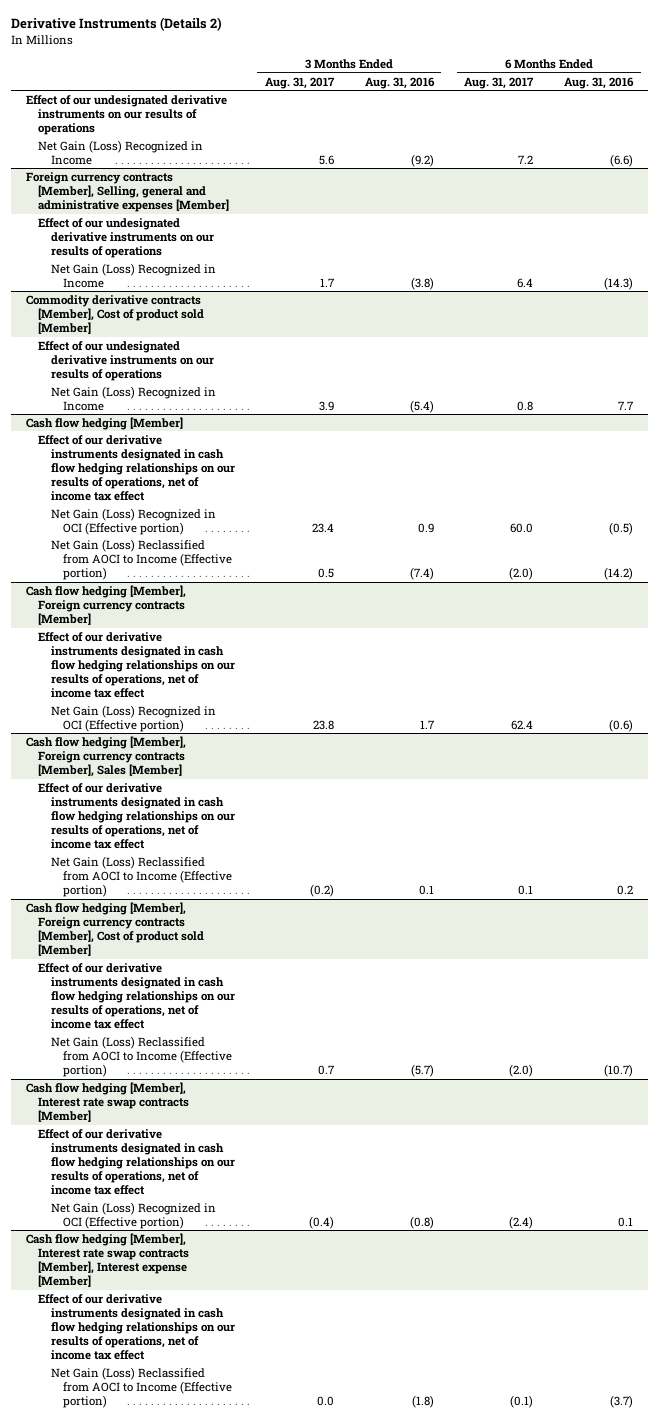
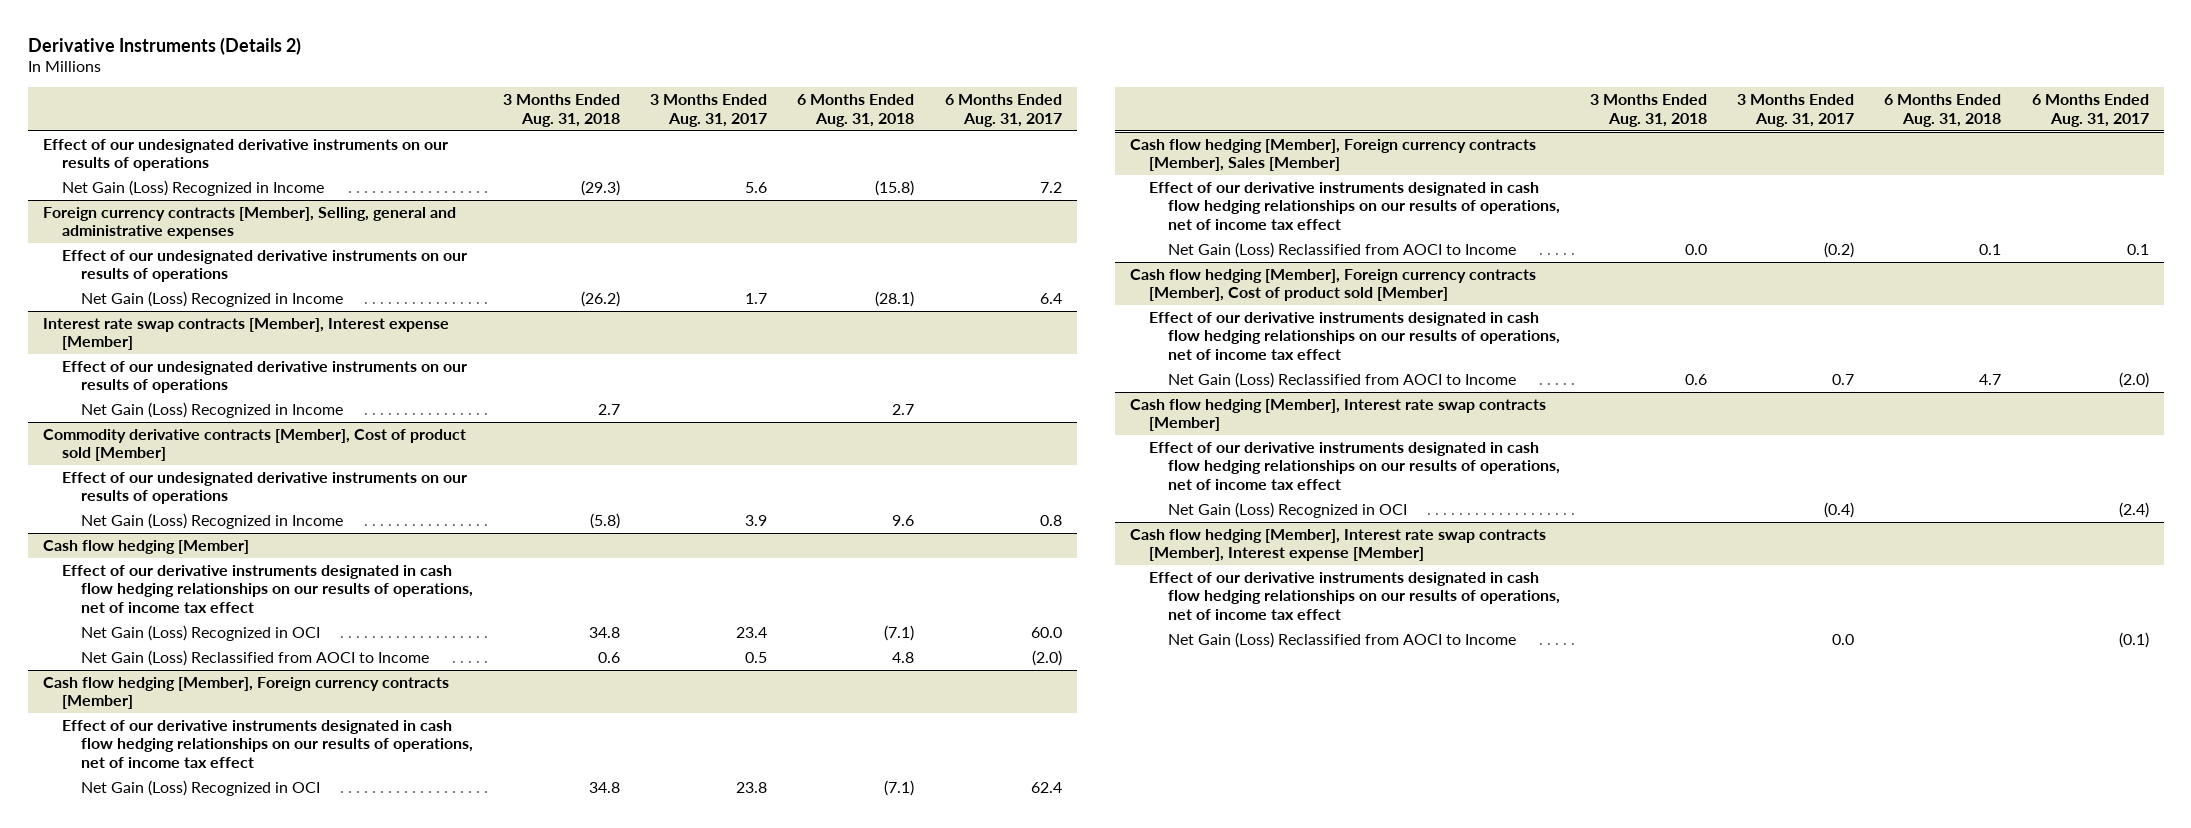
- | 3 Months Ended Aug. 31, 2017 | 3 Months Ended Aug. 31, 2016 | 6 Months Ended Aug. 31, 2017 | 6 Months Ended Aug. 31, 2016
+ | 3 Months Ended Aug. 31, 2018 | 3 Months Ended Aug. 31, 2017 | 6 Months Ended Aug. 31, 2018 | 6 Months Ended Aug. 31, 2017
- Foreign currency contracts [Member], Selling, general and administrative expenses [Member]
+ Foreign currency contracts [Member], Selling, general and administrative expenses
+ Interest rate swap contracts [Member], Interest expense [Member]
+ Effect of our undesignated derivative instruments on our results of operations
+ Net Gain (Loss) Recognized in Income | 2.7 | | 2.7 |
@ Cash flow hedging [Member]
- Net Gain (Loss) Recognized in OCI (Effective portion) | 23.4 | 0.9 | 60.0 | (0.5)
- Net Gain (Loss) Reclassified from AOCI to Income (Effective portion) | 0.5 | (7.4) | (2.0) | (14.2)
+ Net Gain (Loss) Recognized in OCI | 34.8 | 23.4 | (7.1) | 60.0
+ Net Gain (Loss) Reclassified from AOCI to Income | 0.6 | 0.5 | 4.8 | (2.0)
@ Cash flow hedging [Member], Foreign currency contracts [Member]
- Net Gain (Loss) Recognized in OCI (Effective portion) | 23.8 | 1.7 | 62.4 | (0.6)
+ Net Gain (Loss) Recognized in OCI | 34.8 | 23.8 | (7.1) | 62.4
@ Cash flow hedging [Member], Foreign currency contracts [Member], Sales [Member]
- Net Gain (Loss) Reclassified from AOCI to Income (Effective portion) | (0.2) | 0.1 | 0.1 | 0.2
+ Net Gain (Loss) Reclassified from AOCI to Income | 0.0 | (0.2) | 0.1 | 0.1
@ Cash flow hedging [Member], Foreign currency contracts [Member], Cost of product sold [Member]
- Net Gain (Loss) Reclassified from AOCI to Income (Effective portion) | 0.7 | (5.7) | (2.0) | (10.7)
+ Net Gain (Loss) Reclassified from AOCI to Income | 0.6 | 0.7 | 4.7 | (2.0)
@ Cash flow hedging [Member], Interest rate swap contracts [Member]
- Net Gain (Loss) Recognized in OCI (Effective portion) | (0.4) | (0.8) | (2.4) | 0.1
+ Net Gain (Loss) Recognized in OCI | | (0.4) | | (2.4)
@ Cash flow hedging [Member], Interest rate swap contracts [Member], Interest expense [Member]
- Net Gain (Loss) Reclassified from AOCI to Income (Effective portion) | 0.0 | (1.8) | (0.1) | (3.7)
+ Net Gain (Loss) Reclassified from AOCI to Income | | 0.0 | | (0.1)

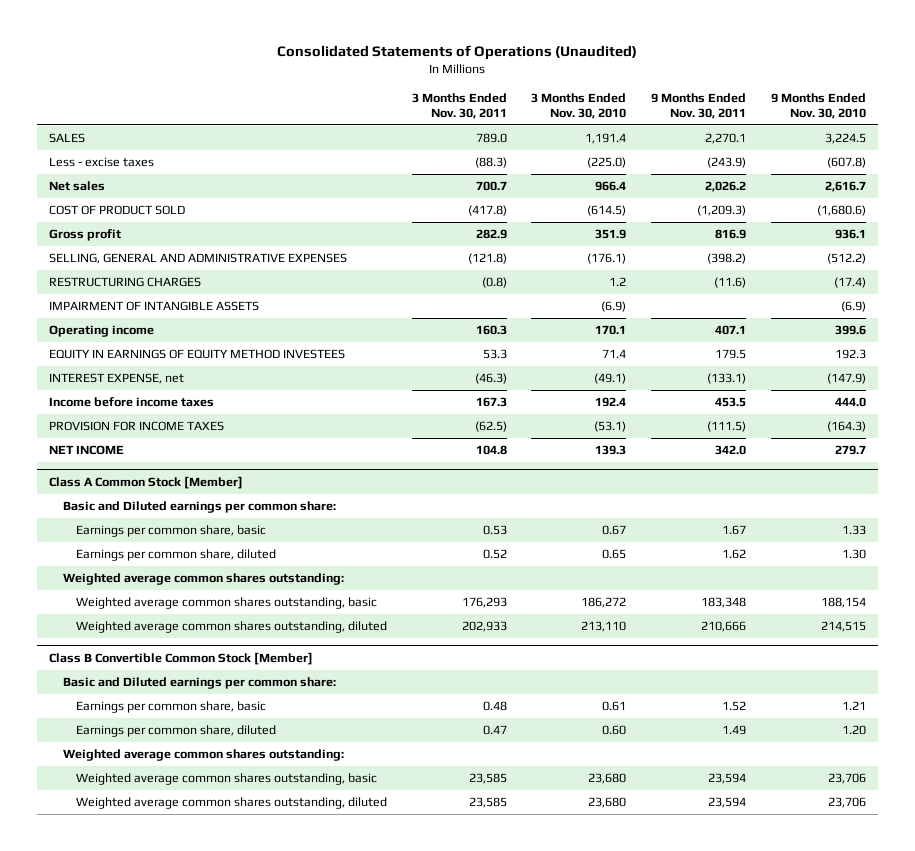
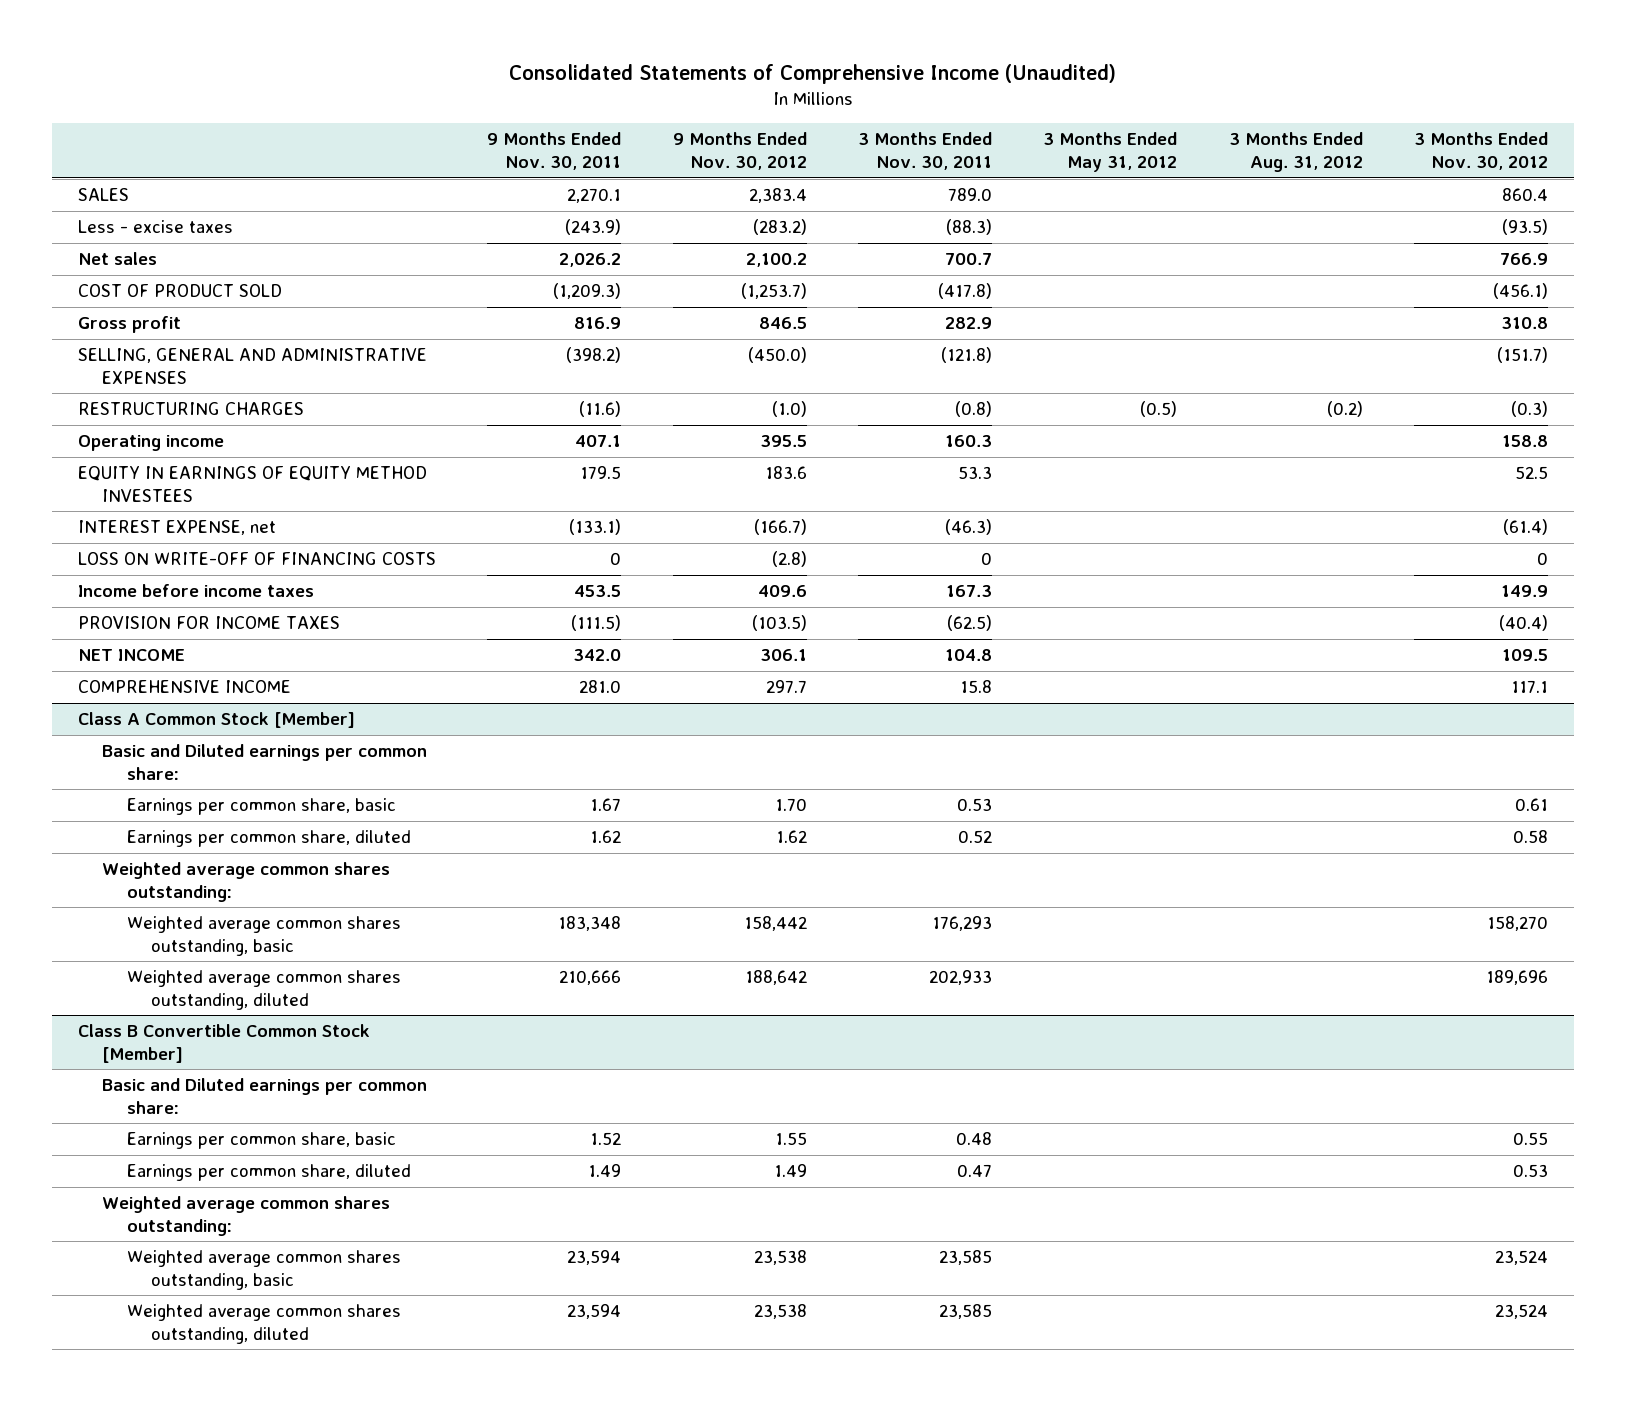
- Consolidated Statements of Operations (Unaudited)
+ Consolidated Statements of Comprehensive Income (Unaudited)
- | 3 Months Ended Nov. 30, 2011 | 3 Months Ended Nov. 30, 2010 | 9 Months Ended Nov. 30, 2011 | 9 Months Ended Nov. 30, 2010
+ | 9 Months Ended Nov. 30, 2011 | 9 Months Ended Nov. 30, 2012 | 3 Months Ended Nov. 30, 2011 | 3 Months Ended May 31, 2012 | 3 Months Ended Aug. 31, 2012 | 3 Months Ended Nov. 30, 2012
- IMPAIRMENT OF INTANGIBLE ASSETS | | (6.9) | | (6.9)
+ LOSS ON WRITE-OFF OF FINANCING COSTS | 0 | (2.8) | 0 | | | 0
+ COMPREHENSIVE INCOME | 281.0 | 297.7 | 15.8 | | | 117.1

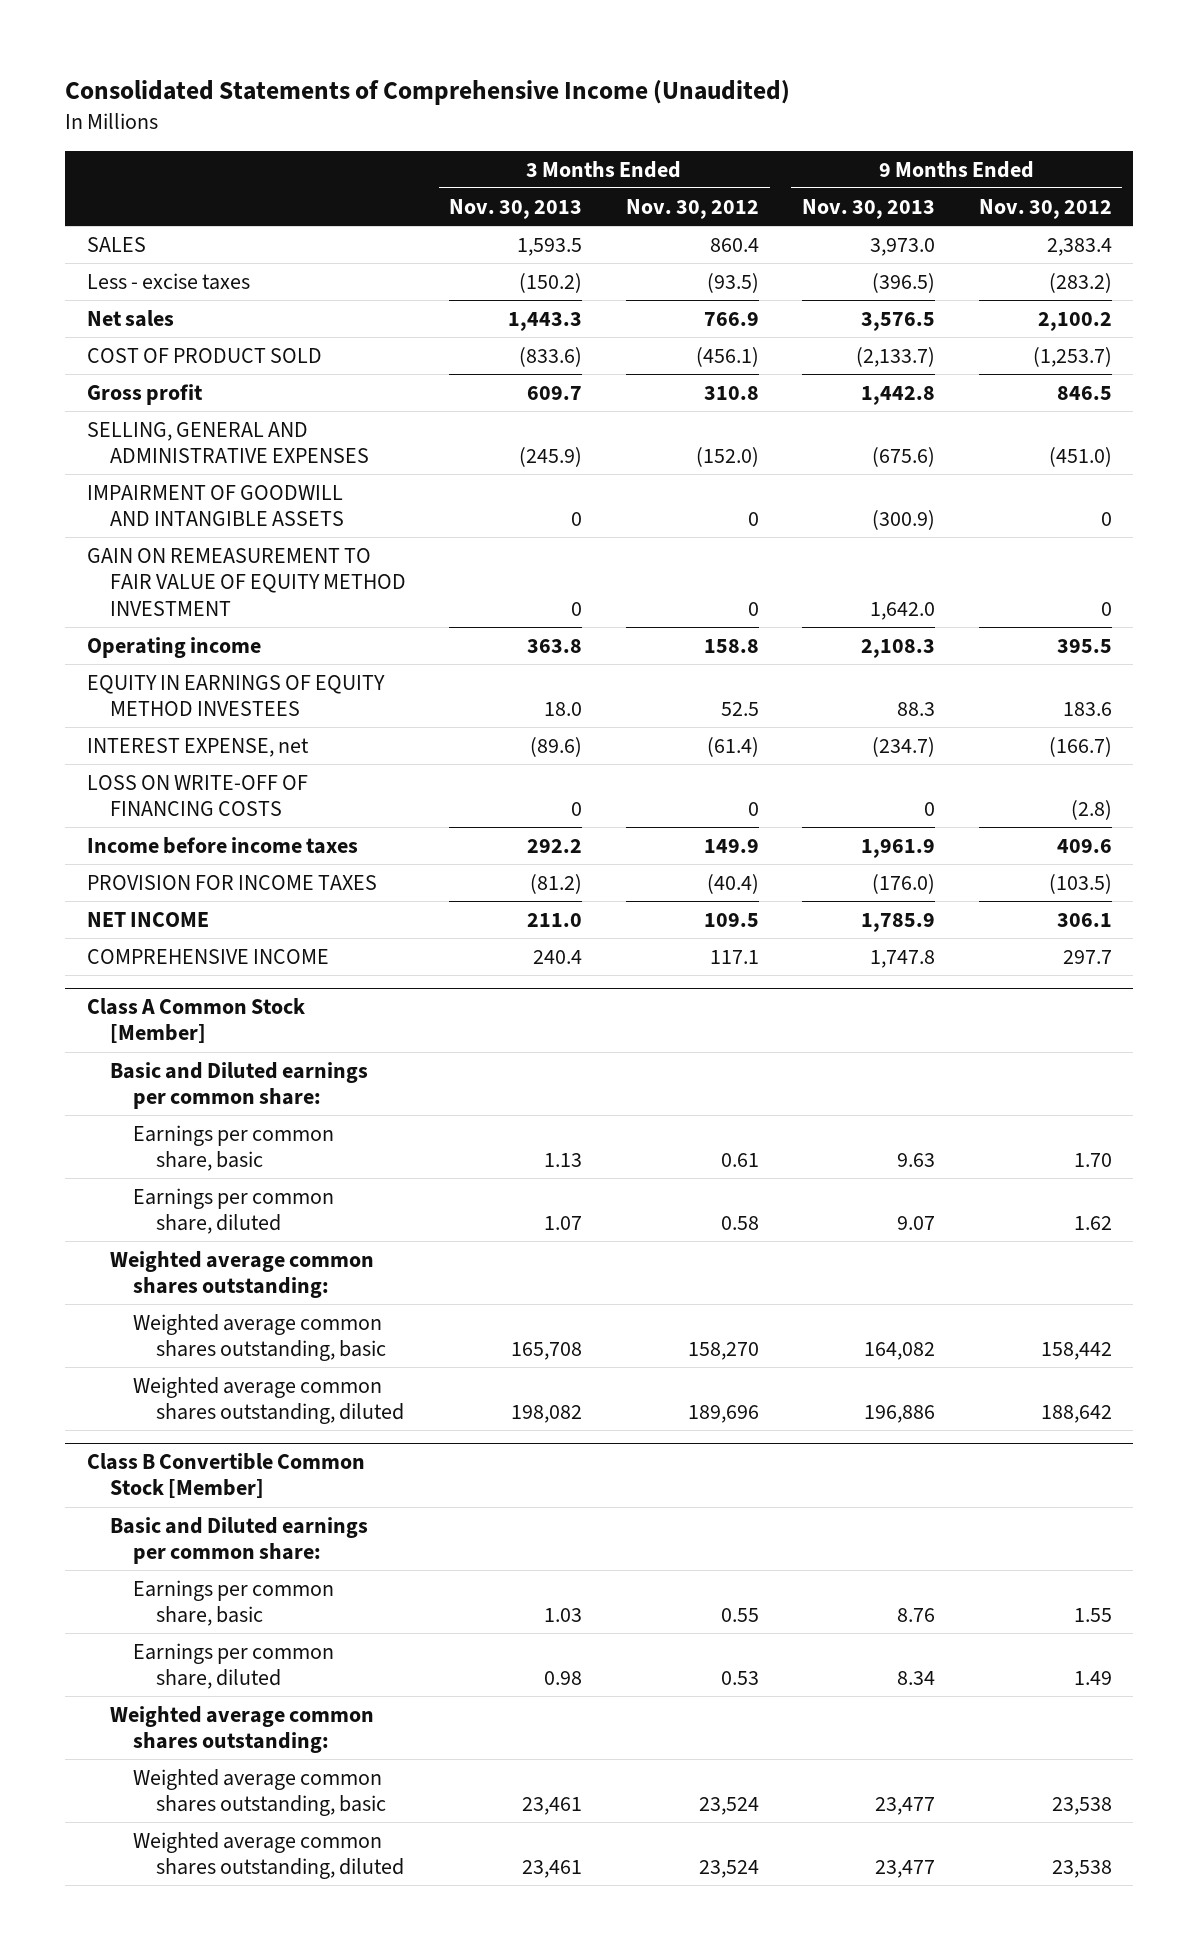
- | 9 Months Ended Nov. 30, 2011 | 9 Months Ended Nov. 30, 2012 | 3 Months Ended Nov. 30, 2011 | 3 Months Ended May 31, 2012 | 3 Months Ended Aug. 31, 2012 | 3 Months Ended Nov. 30, 2012
+ | 3 Months Ended Nov. 30, 2013 | 3 Months Ended Nov. 30, 2012 | 9 Months Ended Nov. 30, 2013 | 9 Months Ended Nov. 30, 2012
- SELLING, GENERAL AND ADMINISTRATIVE EXPENSES | (398.2) | (450.0) | (121.8) | | | (151.7)
- RESTRUCTURING CHARGES | (11.6) | (1.0) | (0.8) | (0.5) | (0.2) | (0.3)
+ SELLING, GENERAL AND ADMINISTRATIVE EXPENSES | (245.9) | (152.0) | (675.6) | (451.0)
+ IMPAIRMENT OF GOODWILL AND INTANGIBLE ASSETS | 0 | 0 | (300.9) | 0
+ GAIN ON REMEASUREMENT TO FAIR VALUE OF EQUITY METHOD INVESTMENT | 0 | 0 | 1,642.0 | 0

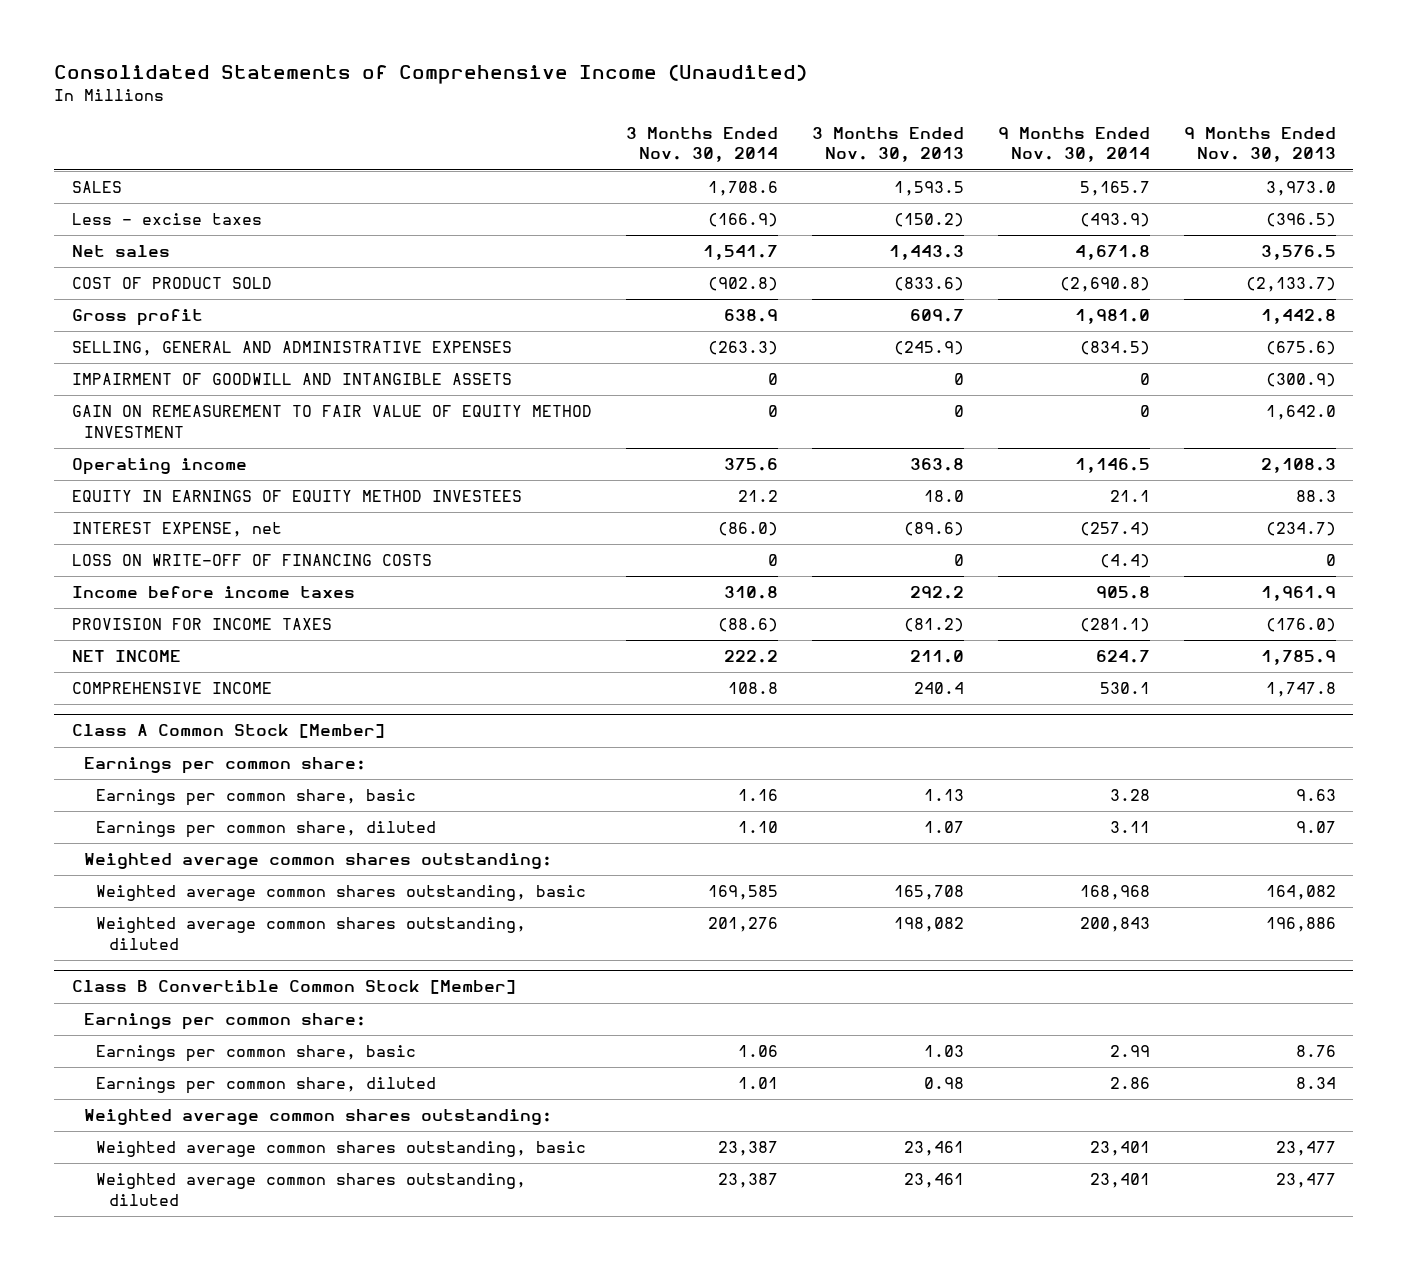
- | 3 Months Ended Nov. 30, 2013 | 3 Months Ended Nov. 30, 2012 | 9 Months Ended Nov. 30, 2013 | 9 Months Ended Nov. 30, 2012
+ | 3 Months Ended Nov. 30, 2014 | 3 Months Ended Nov. 30, 2013 | 9 Months Ended Nov. 30, 2014 | 9 Months Ended Nov. 30, 2013
@ Class A Common Stock [Member]
- Basic and Diluted earnings per common share:
+ Earnings per common share:
@ Class B Convertible Common Stock [Member]
- Basic and Diluted earnings per common share:
+ Earnings per common share:

